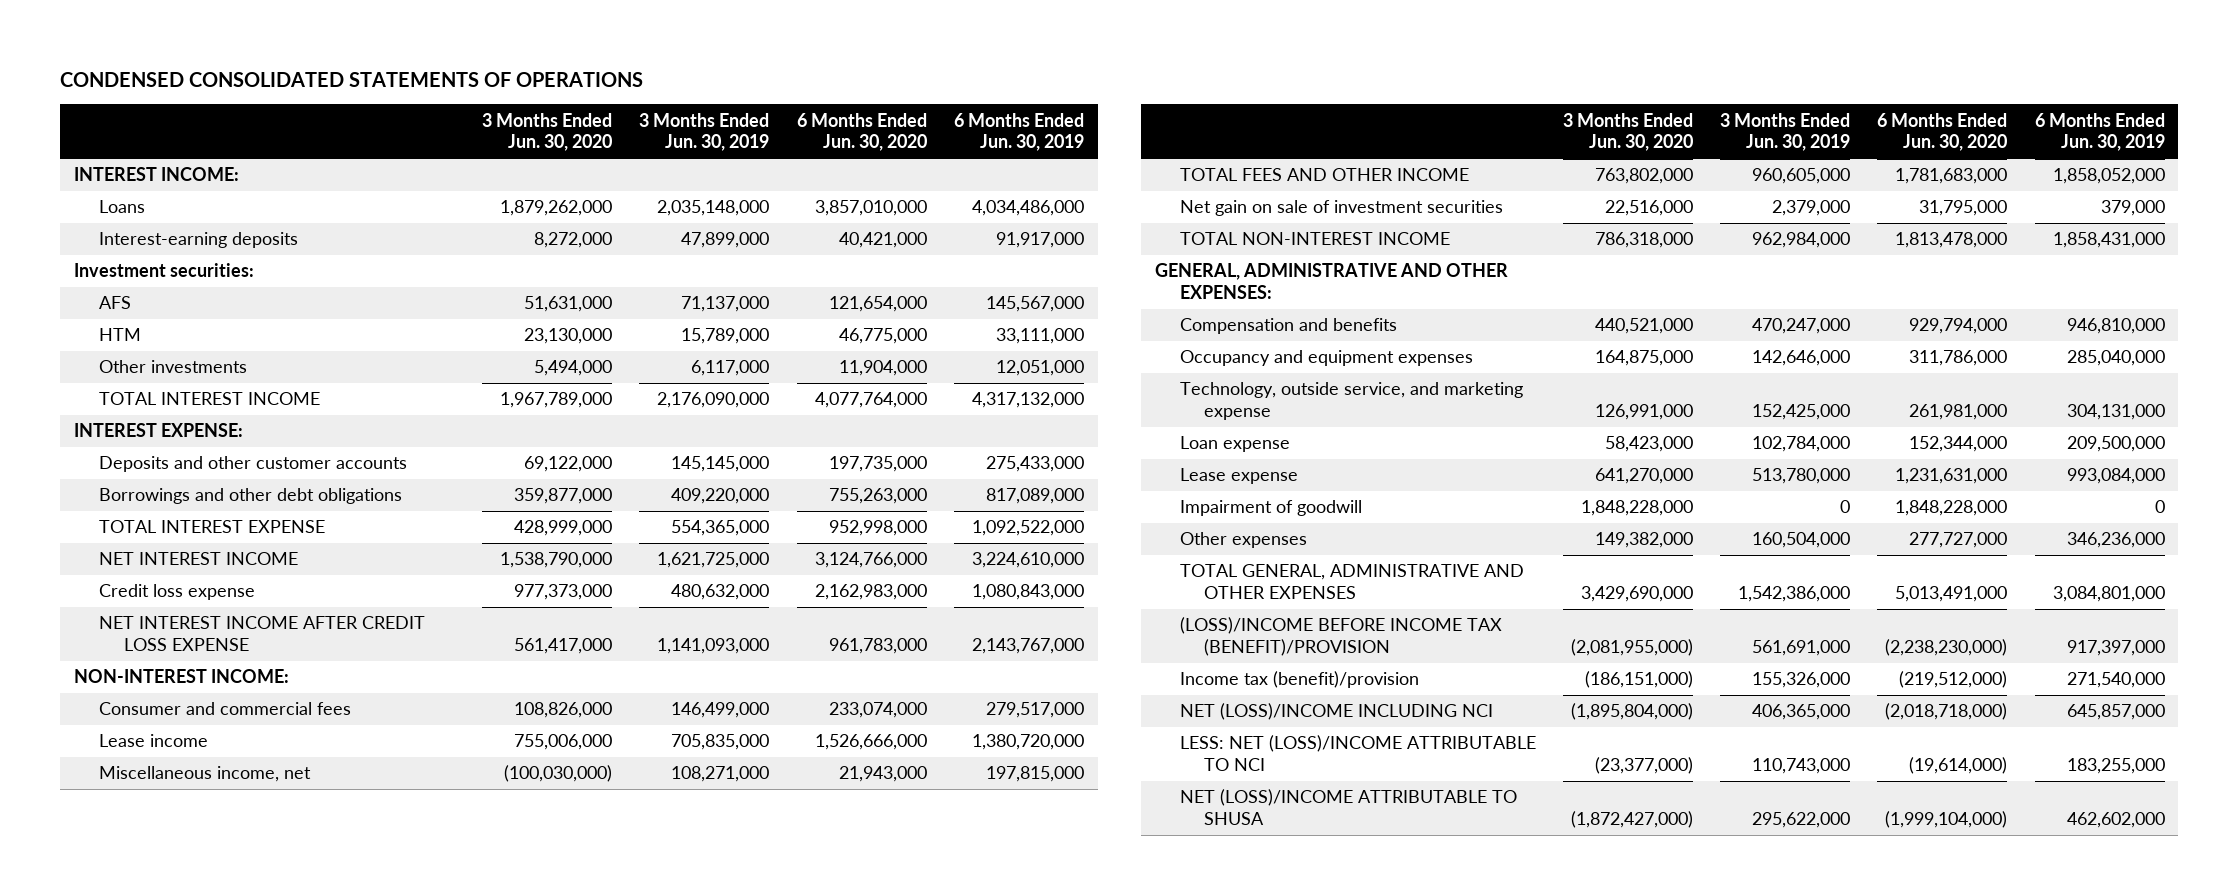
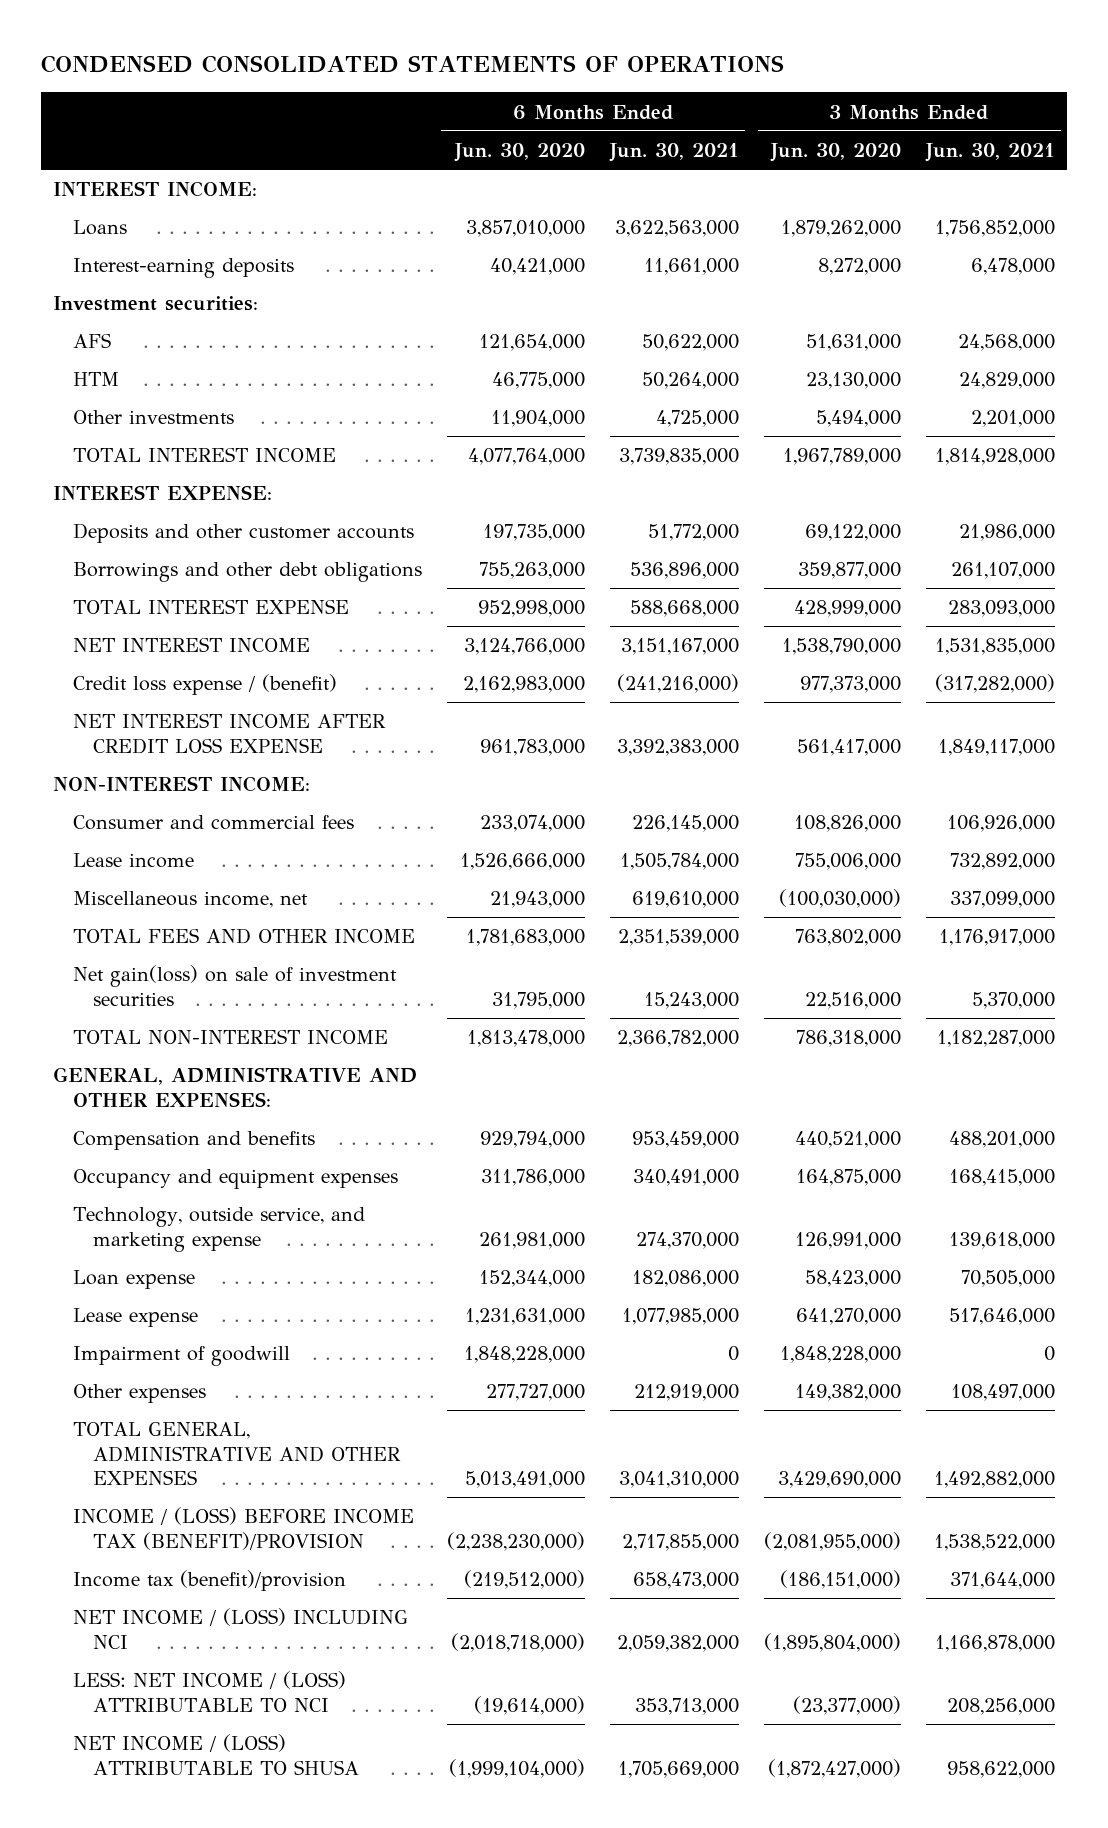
- | 3 Months Ended Jun. 30, 2020 | 3 Months Ended Jun. 30, 2019 | 6 Months Ended Jun. 30, 2020 | 6 Months Ended Jun. 30, 2019
+ | 6 Months Ended Jun. 30, 2020 | 6 Months Ended Jun. 30, 2021 | 3 Months Ended Jun. 30, 2020 | 3 Months Ended Jun. 30, 2021
- Credit loss expense | 977,373,000 | 480,632,000 | 2,162,983,000 | 1,080,843,000
+ Credit loss expense / (benefit) | 2,162,983,000 | (241,216,000) | 977,373,000 | (317,282,000)
- Net gain on sale of investment securities | 22,516,000 | 2,379,000 | 31,795,000 | 379,000
+ Net gain(loss) on sale of investment securities | 31,795,000 | 15,243,000 | 22,516,000 | 5,370,000
- (LOSS)/INCOME BEFORE INCOME TAX (BENEFIT)/PROVISION | (2,081,955,000) | 561,691,000 | (2,238,230,000) | 917,397,000
+ INCOME / (LOSS) BEFORE INCOME TAX (BENEFIT)/PROVISION | (2,238,230,000) | 2,717,855,000 | (2,081,955,000) | 1,538,522,000
- NET (LOSS)/INCOME INCLUDING NCI | (1,895,804,000) | 406,365,000 | (2,018,718,000) | 645,857,000
- LESS: NET (LOSS)/INCOME ATTRIBUTABLE TO NCI | (23,377,000) | 110,743,000 | (19,614,000) | 183,255,000
- NET (LOSS)/INCOME ATTRIBUTABLE TO SHUSA | (1,872,427,000) | 295,622,000 | (1,999,104,000) | 462,602,000
+ NET INCOME / (LOSS) INCLUDING NCI | (2,018,718,000) | 2,059,382,000 | (1,895,804,000) | 1,166,878,000
+ LESS: NET INCOME / (LOSS) ATTRIBUTABLE TO NCI | (19,614,000) | 353,713,000 | (23,377,000) | 208,256,000
+ NET INCOME / (LOSS) ATTRIBUTABLE TO SHUSA | (1,999,104,000) | 1,705,669,000 | (1,872,427,000) | 958,622,000

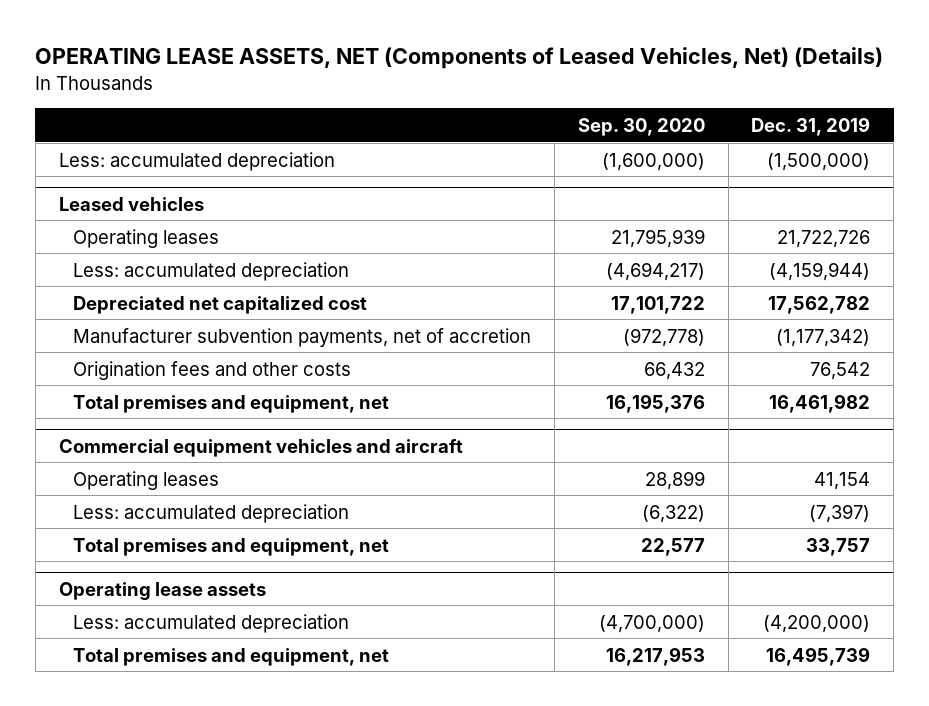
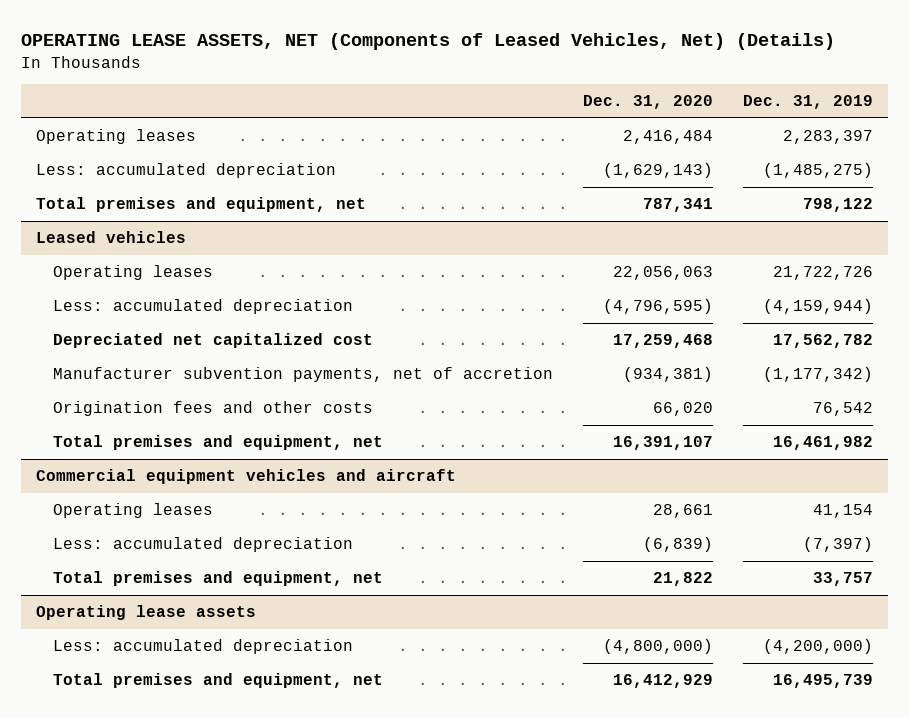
- | Sep. 30, 2020 | Dec. 31, 2019
+ | Dec. 31, 2020 | Dec. 31, 2019
- Less: accumulated depreciation | (1,600,000) | (1,500,000)
+ Operating leases | 2,416,484 | 2,283,397
+ Less: accumulated depreciation | (1,629,143) | (1,485,275)
+ Total premises and equipment, net | 787,341 | 798,122

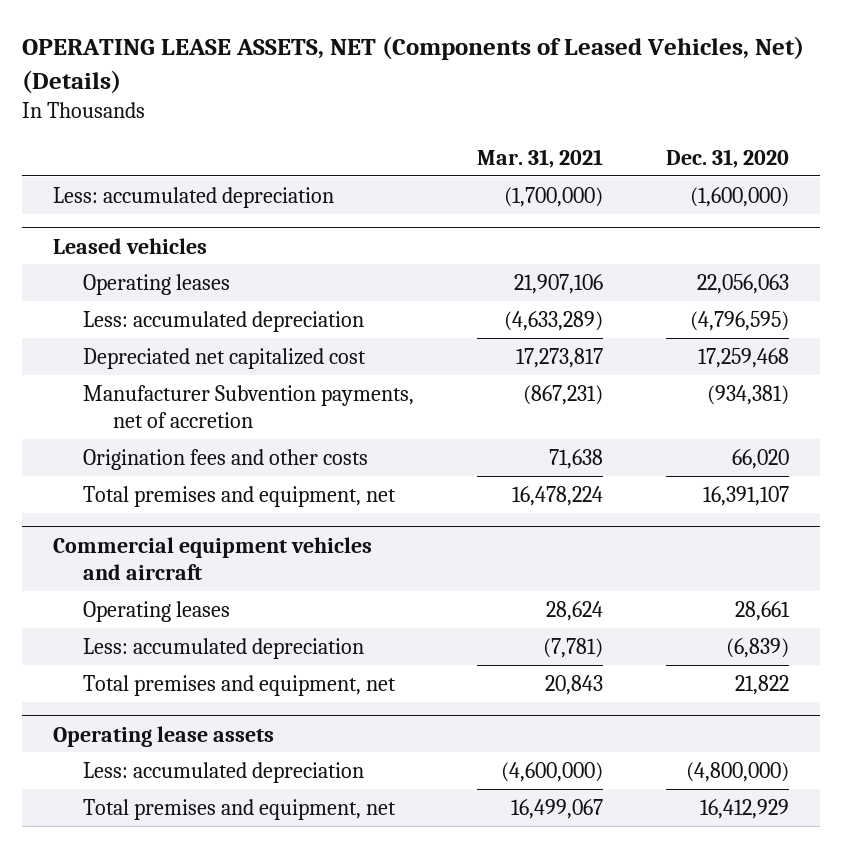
- | Dec. 31, 2020 | Dec. 31, 2019
+ | Mar. 31, 2021 | Dec. 31, 2020
- Operating leases | 2,416,484 | 2,283,397
- Less: accumulated depreciation | (1,629,143) | (1,485,275)
- Total premises and equipment, net | 787,341 | 798,122
+ Less: accumulated depreciation | (1,700,000) | (1,600,000)
@ Leased vehicles
- Manufacturer subvention payments, net of accretion | (934,381) | (1,177,342)
+ Manufacturer Subvention payments, net of accretion | (867,231) | (934,381)

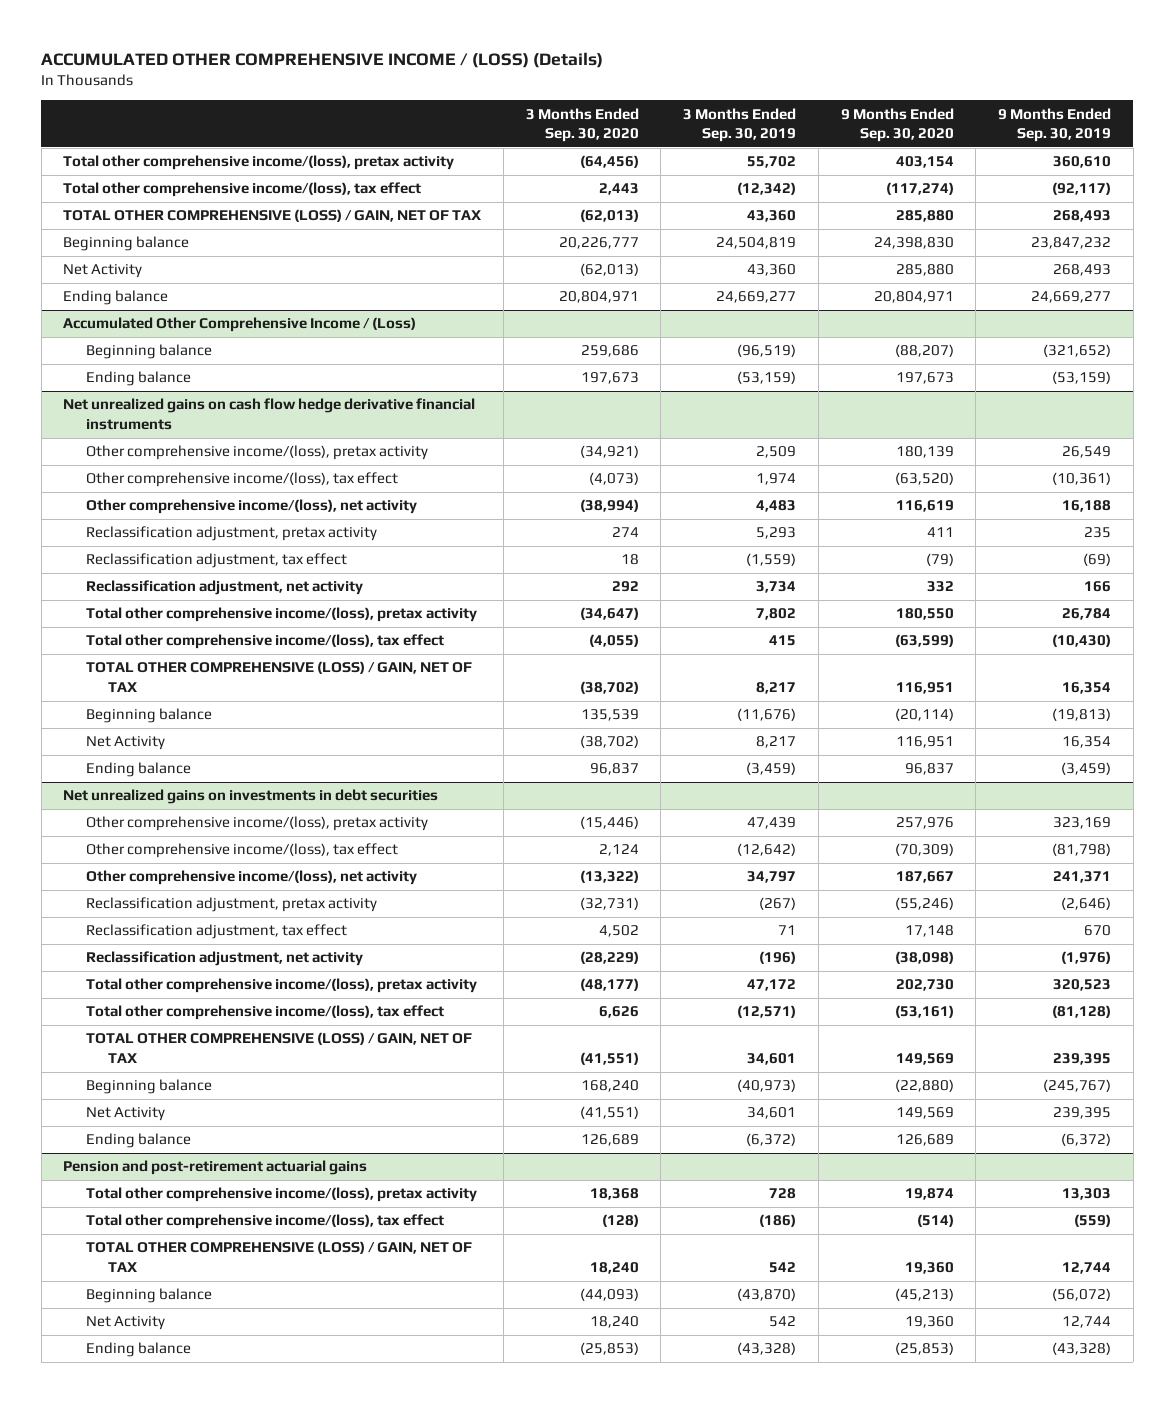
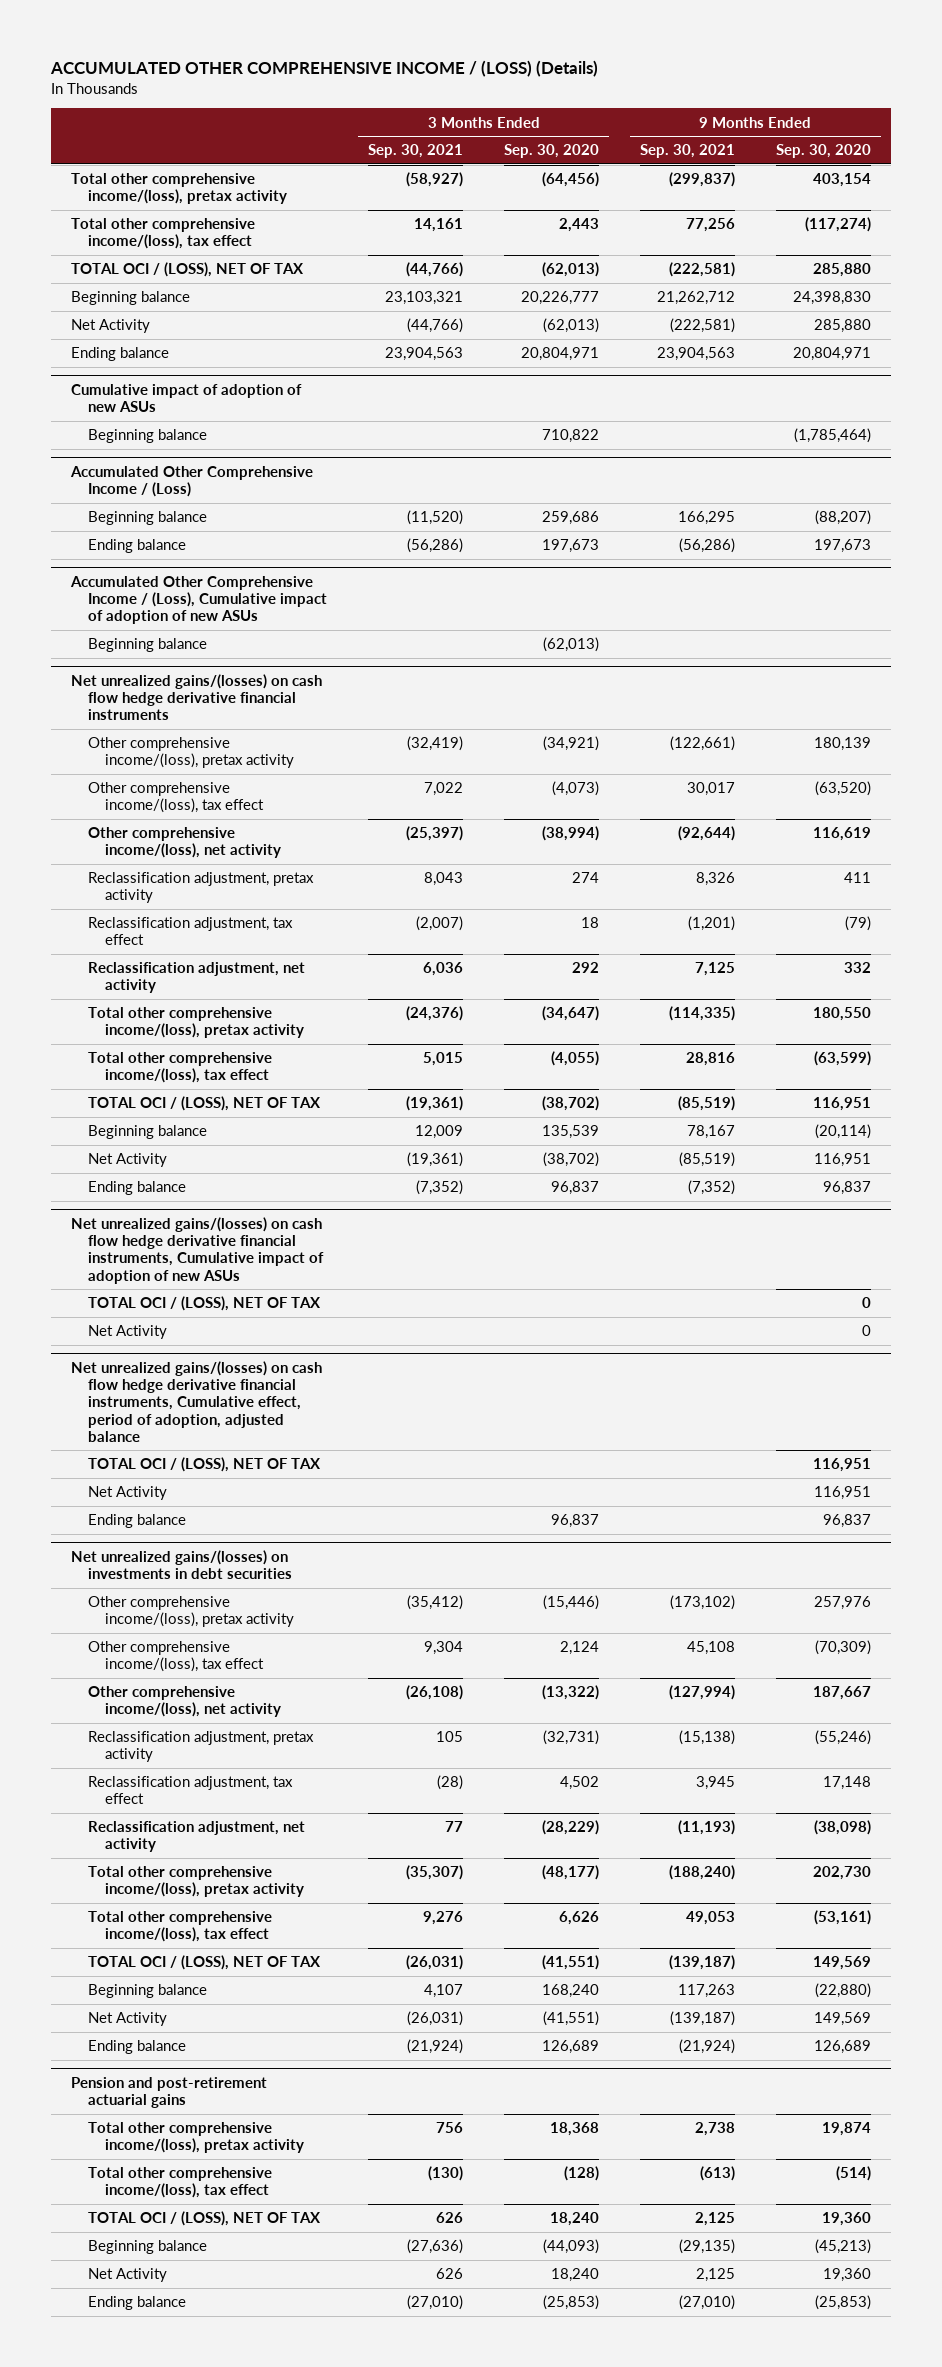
- | 3 Months Ended Sep. 30, 2020 | 3 Months Ended Sep. 30, 2019 | 9 Months Ended Sep. 30, 2020 | 9 Months Ended Sep. 30, 2019
+ | 3 Months Ended Sep. 30, 2021 | 3 Months Ended Sep. 30, 2020 | 9 Months Ended Sep. 30, 2021 | 9 Months Ended Sep. 30, 2020
- TOTAL OTHER COMPREHENSIVE (LOSS) / GAIN, NET OF TAX | (62,013) | 43,360 | 285,880 | 268,493
+ TOTAL OCI / (LOSS), NET OF TAX | (44,766) | (62,013) | (222,581) | 285,880
+ Cumulative impact of adoption of new ASUs
+ Beginning balance | | 710,822 | | (1,785,464)
- Net unrealized gains on cash flow hedge derivative financial instruments
+ Accumulated Other Comprehensive Income / (Loss), Cumulative impact of adoption of new ASUs
+ Beginning balance | | (62,013) | |
+ Net unrealized gains/(losses) on cash flow hedge derivative financial instruments
- TOTAL OTHER COMPREHENSIVE (LOSS) / GAIN, NET OF TAX | (38,702) | 8,217 | 116,951 | 16,354
+ TOTAL OCI / (LOSS), NET OF TAX | (19,361) | (38,702) | (85,519) | 116,951
- Net unrealized gains on investments in debt securities
+ Net unrealized gains/(losses) on cash flow hedge derivative financial instruments, Cumulative impact of adoption of new ASUs
+ TOTAL OCI / (LOSS), NET OF TAX | | | | 0
+ Net Activity | | | | 0
+ Net unrealized gains/(losses) on cash flow hedge derivative financial instruments, Cumulative effect, period of adoption, adjusted balance
+ TOTAL OCI / (LOSS), NET OF TAX | | | | 116,951
+ Net Activity | | | | 116,951
+ Ending balance | | 96,837 | | 96,837
+ Net unrealized gains/(losses) on investments in debt securities
- TOTAL OTHER COMPREHENSIVE (LOSS) / GAIN, NET OF TAX | (41,551) | 34,601 | 149,569 | 239,395
+ TOTAL OCI / (LOSS), NET OF TAX | (26,031) | (41,551) | (139,187) | 149,569
@ Pension and post-retirement actuarial gains
- TOTAL OTHER COMPREHENSIVE (LOSS) / GAIN, NET OF TAX | 18,240 | 542 | 19,360 | 12,744
+ TOTAL OCI / (LOSS), NET OF TAX | 626 | 18,240 | 2,125 | 19,360

